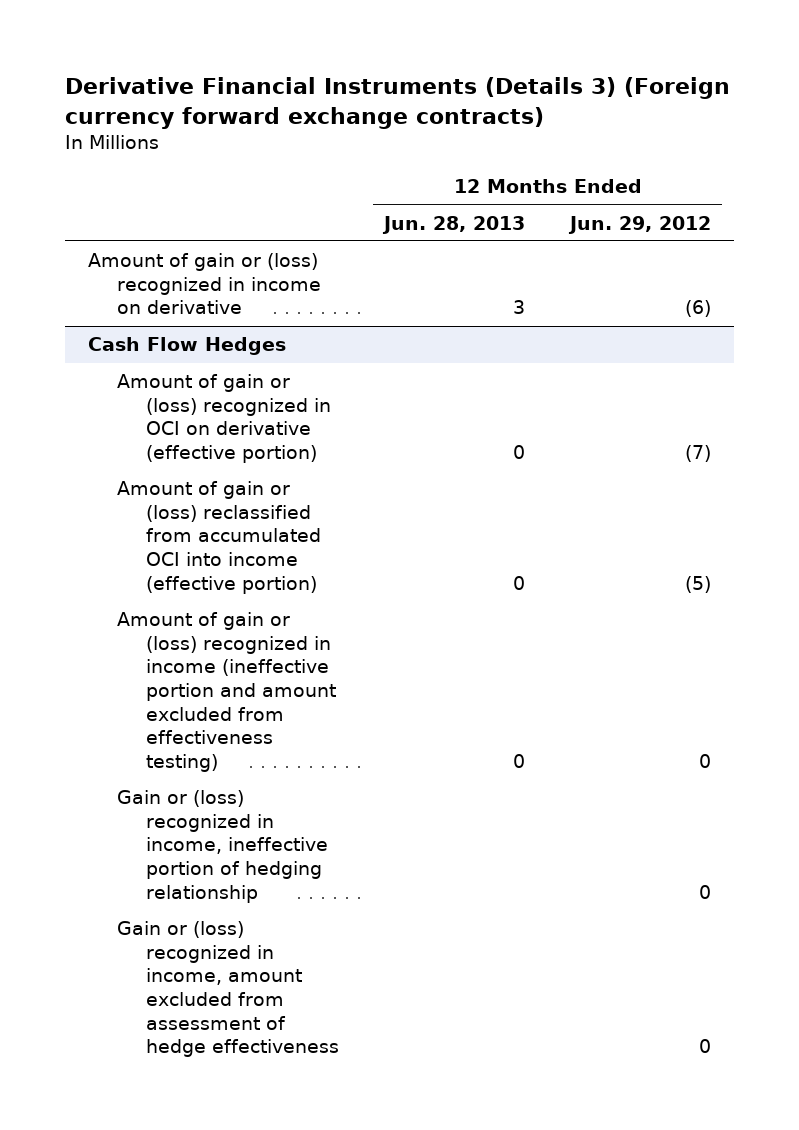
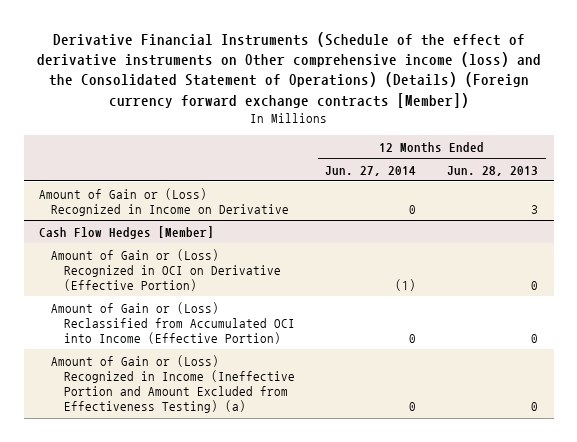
- Derivative Financial Instruments (Details 3) (Foreign currency forward exchange contracts)
+ Derivative Financial Instruments (Schedule of the effect of derivative instruments on Other comprehensive income (loss) and the Consolidated Statement of Operations) (Details) (Foreign currency forward exchange contracts [Member])
- | 12 Months Ended Jun. 28, 2013 | 12 Months Ended Jun. 29, 2012
+ | 12 Months Ended Jun. 27, 2014 | 12 Months Ended Jun. 28, 2013
- Amount of gain or (loss) recognized in income on derivative | 3 | (6)
- Cash Flow Hedges
- Amount of gain or (loss) recognized in OCI on derivative (effective portion) | 0 | (7)
- Amount of gain or (loss) reclassified from accumulated OCI into income (effective portion) | 0 | (5)
- Amount of gain or (loss) recognized in income (ineffective portion and amount excluded from effectiveness testing) | 0 | 0
- Gain or (loss) recognized in income, ineffective portion of hedging relationship | | 0
- Gain or (loss) recognized in income, amount excluded from assessment of hedge effectiveness | | 0
+ Amount of Gain or (Loss) Recognized in Income on Derivative | 0 | 3
+ Cash Flow Hedges [Member]
+ Amount of Gain or (Loss) Recognized in OCI on Derivative (Effective Portion) | (1) | 0
+ Amount of Gain or (Loss) Reclassified from Accumulated OCI into Income (Effective Portion) | 0 | 0
+ Amount of Gain or (Loss) Recognized in Income (Ineffective Portion and Amount Excluded from Effectiveness Testing) (a) | 0 | 0

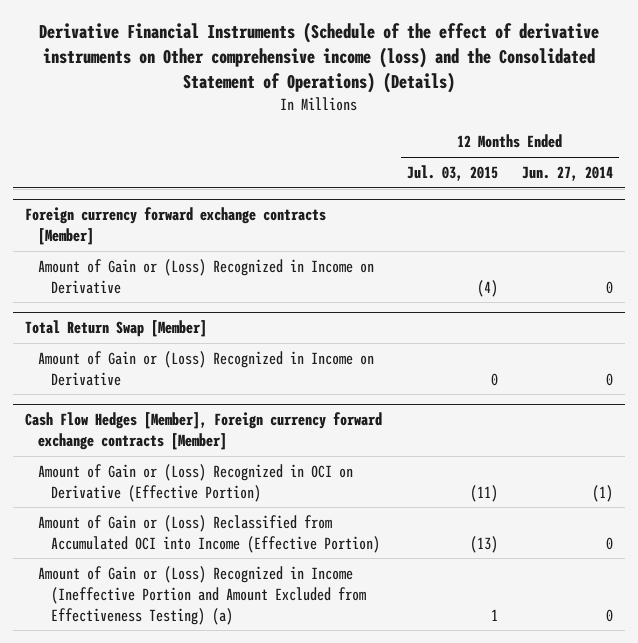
- Derivative Financial Instruments (Schedule of the effect of derivative instruments on Other comprehensive income (loss) and the Consolidated Statement of Operations) (Details) (Foreign currency forward exchange contracts [Member])
+ Derivative Financial Instruments (Schedule of the effect of derivative instruments on Other comprehensive income (loss) and the Consolidated Statement of Operations) (Details)
- | 12 Months Ended Jun. 27, 2014 | 12 Months Ended Jun. 28, 2013
+ | 12 Months Ended Jul. 03, 2015 | 12 Months Ended Jun. 27, 2014
+ Foreign currency forward exchange contracts [Member]
- Cash Flow Hedges [Member]
+ Total Return Swap [Member]
+ Amount of Gain or (Loss) Recognized in Income on Derivative | 0 | 0
+ Cash Flow Hedges [Member], Foreign currency forward exchange contracts [Member]

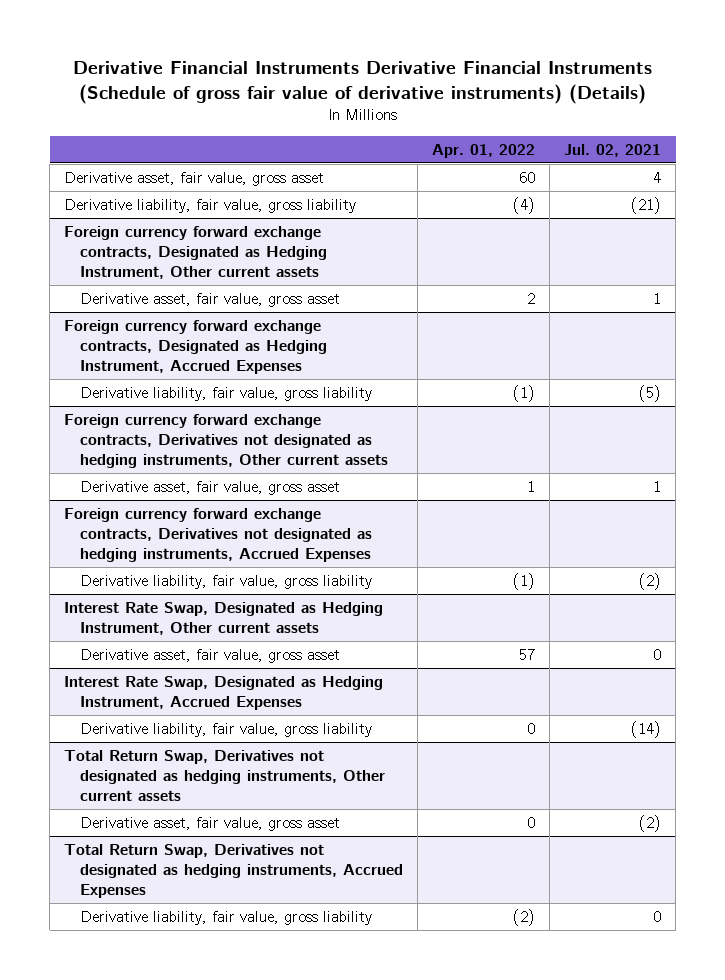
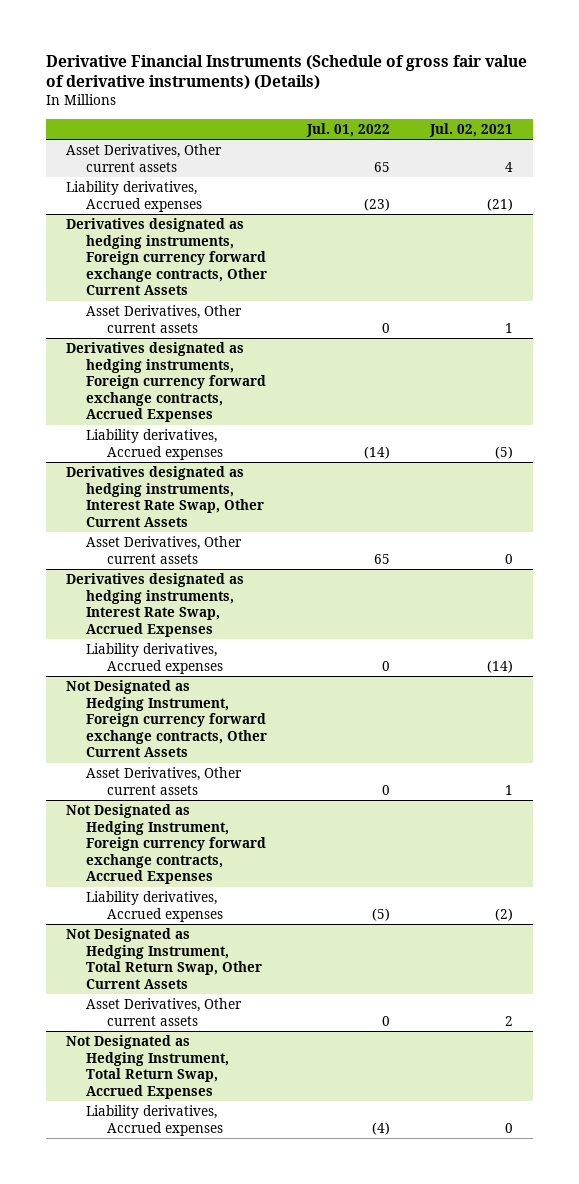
- Derivative Financial Instruments Derivative Financial Instruments (Schedule of gross fair value of derivative instruments) (Details)
+ Derivative Financial Instruments (Schedule of gross fair value of derivative instruments) (Details)
- | Apr. 01, 2022 | Jul. 02, 2021
+ | Jul. 01, 2022 | Jul. 02, 2021
- Derivative asset, fair value, gross asset | 60 | 4
- Derivative liability, fair value, gross liability | (4) | (21)
- Foreign currency forward exchange contracts, Designated as Hedging Instrument, Other current assets
- Derivative asset, fair value, gross asset | 2 | 1
- Foreign currency forward exchange contracts, Designated as Hedging Instrument, Accrued Expenses
- Derivative liability, fair value, gross liability | (1) | (5)
- Foreign currency forward exchange contracts, Derivatives not designated as hedging instruments, Other current assets
- Derivative asset, fair value, gross asset | 1 | 1
- Foreign currency forward exchange contracts, Derivatives not designated as hedging instruments, Accrued Expenses
- Derivative liability, fair value, gross liability | (1) | (2)
- Interest Rate Swap, Designated as Hedging Instrument, Other current assets
- Derivative asset, fair value, gross asset | 57 | 0
- Interest Rate Swap, Designated as Hedging Instrument, Accrued Expenses
- Derivative liability, fair value, gross liability | 0 | (14)
- Total Return Swap, Derivatives not designated as hedging instruments, Other current assets
- Derivative asset, fair value, gross asset | 0 | (2)
- Total Return Swap, Derivatives not designated as hedging instruments, Accrued Expenses
- Derivative liability, fair value, gross liability | (2) | 0
+ Asset Derivatives, Other current assets | 65 | 4
+ Liability derivatives, Accrued expenses | (23) | (21)
+ Derivatives designated as hedging instruments, Foreign currency forward exchange contracts, Other Current Assets
+ Asset Derivatives, Other current assets | 0 | 1
+ Derivatives designated as hedging instruments, Foreign currency forward exchange contracts, Accrued Expenses
+ Liability derivatives, Accrued expenses | (14) | (5)
+ Derivatives designated as hedging instruments, Interest Rate Swap, Other Current Assets
+ Asset Derivatives, Other current assets | 65 | 0
+ Derivatives designated as hedging instruments, Interest Rate Swap, Accrued Expenses
+ Liability derivatives, Accrued expenses | 0 | (14)
+ Not Designated as Hedging Instrument, Foreign currency forward exchange contracts, Other Current Assets
+ Asset Derivatives, Other current assets | 0 | 1
+ Not Designated as Hedging Instrument, Foreign currency forward exchange contracts, Accrued Expenses
+ Liability derivatives, Accrued expenses | (5) | (2)
+ Not Designated as Hedging Instrument, Total Return Swap, Other Current Assets
+ Asset Derivatives, Other current assets | 0 | 2
+ Not Designated as Hedging Instrument, Total Return Swap, Accrued Expenses
+ Liability derivatives, Accrued expenses | (4) | 0

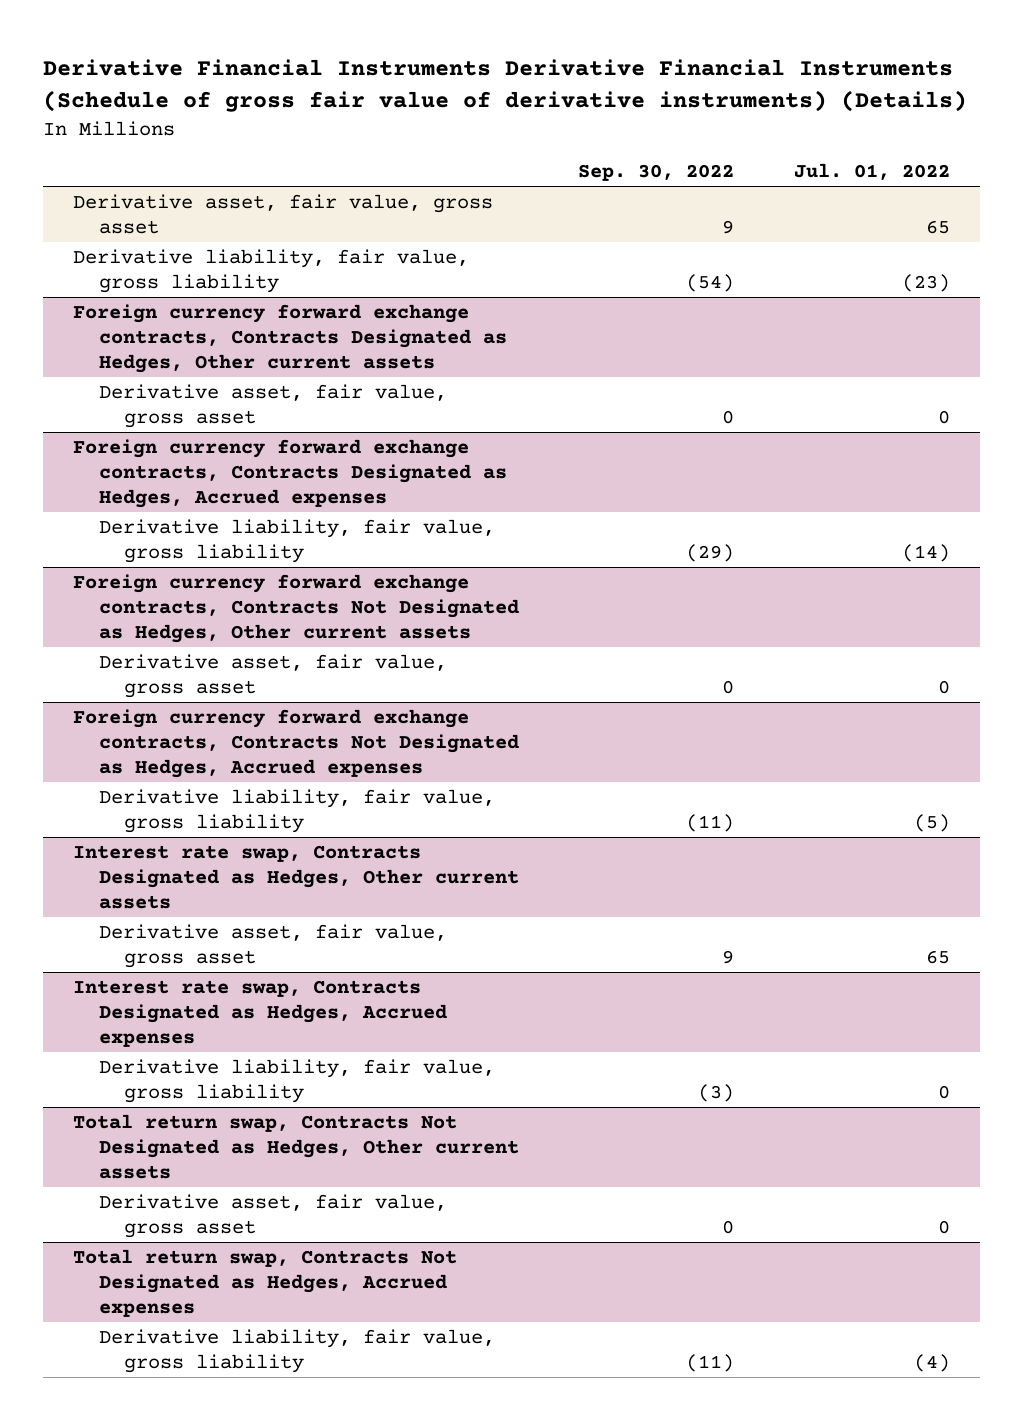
- Derivative Financial Instruments (Schedule of gross fair value of derivative instruments) (Details)
+ Derivative Financial Instruments Derivative Financial Instruments (Schedule of gross fair value of derivative instruments) (Details)
- | Jul. 01, 2022 | Jul. 02, 2021
+ | Sep. 30, 2022 | Jul. 01, 2022
- Asset Derivatives, Other current assets | 65 | 4
- Liability derivatives, Accrued expenses | (23) | (21)
- Derivatives designated as hedging instruments, Foreign currency forward exchange contracts, Other Current Assets
- Asset Derivatives, Other current assets | 0 | 1
- Derivatives designated as hedging instruments, Foreign currency forward exchange contracts, Accrued Expenses
- Liability derivatives, Accrued expenses | (14) | (5)
- Derivatives designated as hedging instruments, Interest Rate Swap, Other Current Assets
- Asset Derivatives, Other current assets | 65 | 0
- Derivatives designated as hedging instruments, Interest Rate Swap, Accrued Expenses
- Liability derivatives, Accrued expenses | 0 | (14)
- Not Designated as Hedging Instrument, Foreign currency forward exchange contracts, Other Current Assets
- Asset Derivatives, Other current assets | 0 | 1
- Not Designated as Hedging Instrument, Foreign currency forward exchange contracts, Accrued Expenses
- Liability derivatives, Accrued expenses | (5) | (2)
- Not Designated as Hedging Instrument, Total Return Swap, Other Current Assets
- Asset Derivatives, Other current assets | 0 | 2
- Not Designated as Hedging Instrument, Total Return Swap, Accrued Expenses
- Liability derivatives, Accrued expenses | (4) | 0
+ Derivative asset, fair value, gross asset | 9 | 65
+ Derivative liability, fair value, gross liability | (54) | (23)
+ Foreign currency forward exchange contracts, Contracts Designated as Hedges, Other current assets
+ Derivative asset, fair value, gross asset | 0 | 0
+ Foreign currency forward exchange contracts, Contracts Designated as Hedges, Accrued expenses
+ Derivative liability, fair value, gross liability | (29) | (14)
+ Foreign currency forward exchange contracts, Contracts Not Designated as Hedges, Other current assets
+ Derivative asset, fair value, gross asset | 0 | 0
+ Foreign currency forward exchange contracts, Contracts Not Designated as Hedges, Accrued expenses
+ Derivative liability, fair value, gross liability | (11) | (5)
+ Interest rate swap, Contracts Designated as Hedges, Other current assets
+ Derivative asset, fair value, gross asset | 9 | 65
+ Interest rate swap, Contracts Designated as Hedges, Accrued expenses
+ Derivative liability, fair value, gross liability | (3) | 0
+ Total return swap, Contracts Not Designated as Hedges, Other current assets
+ Derivative asset, fair value, gross asset | 0 | 0
+ Total return swap, Contracts Not Designated as Hedges, Accrued expenses
+ Derivative liability, fair value, gross liability | (11) | (4)

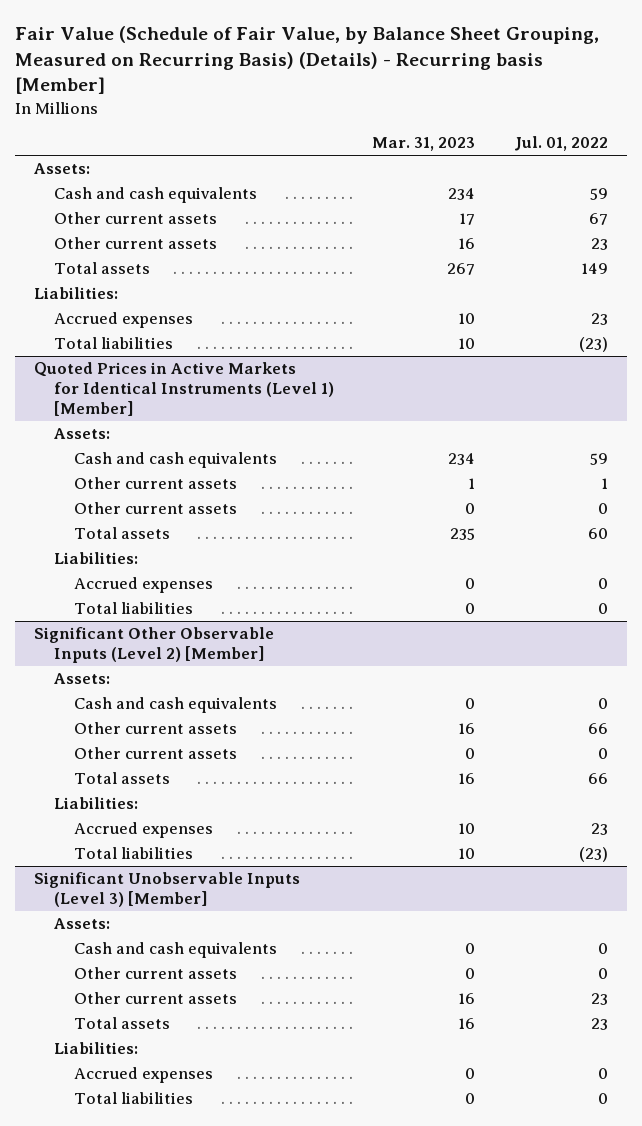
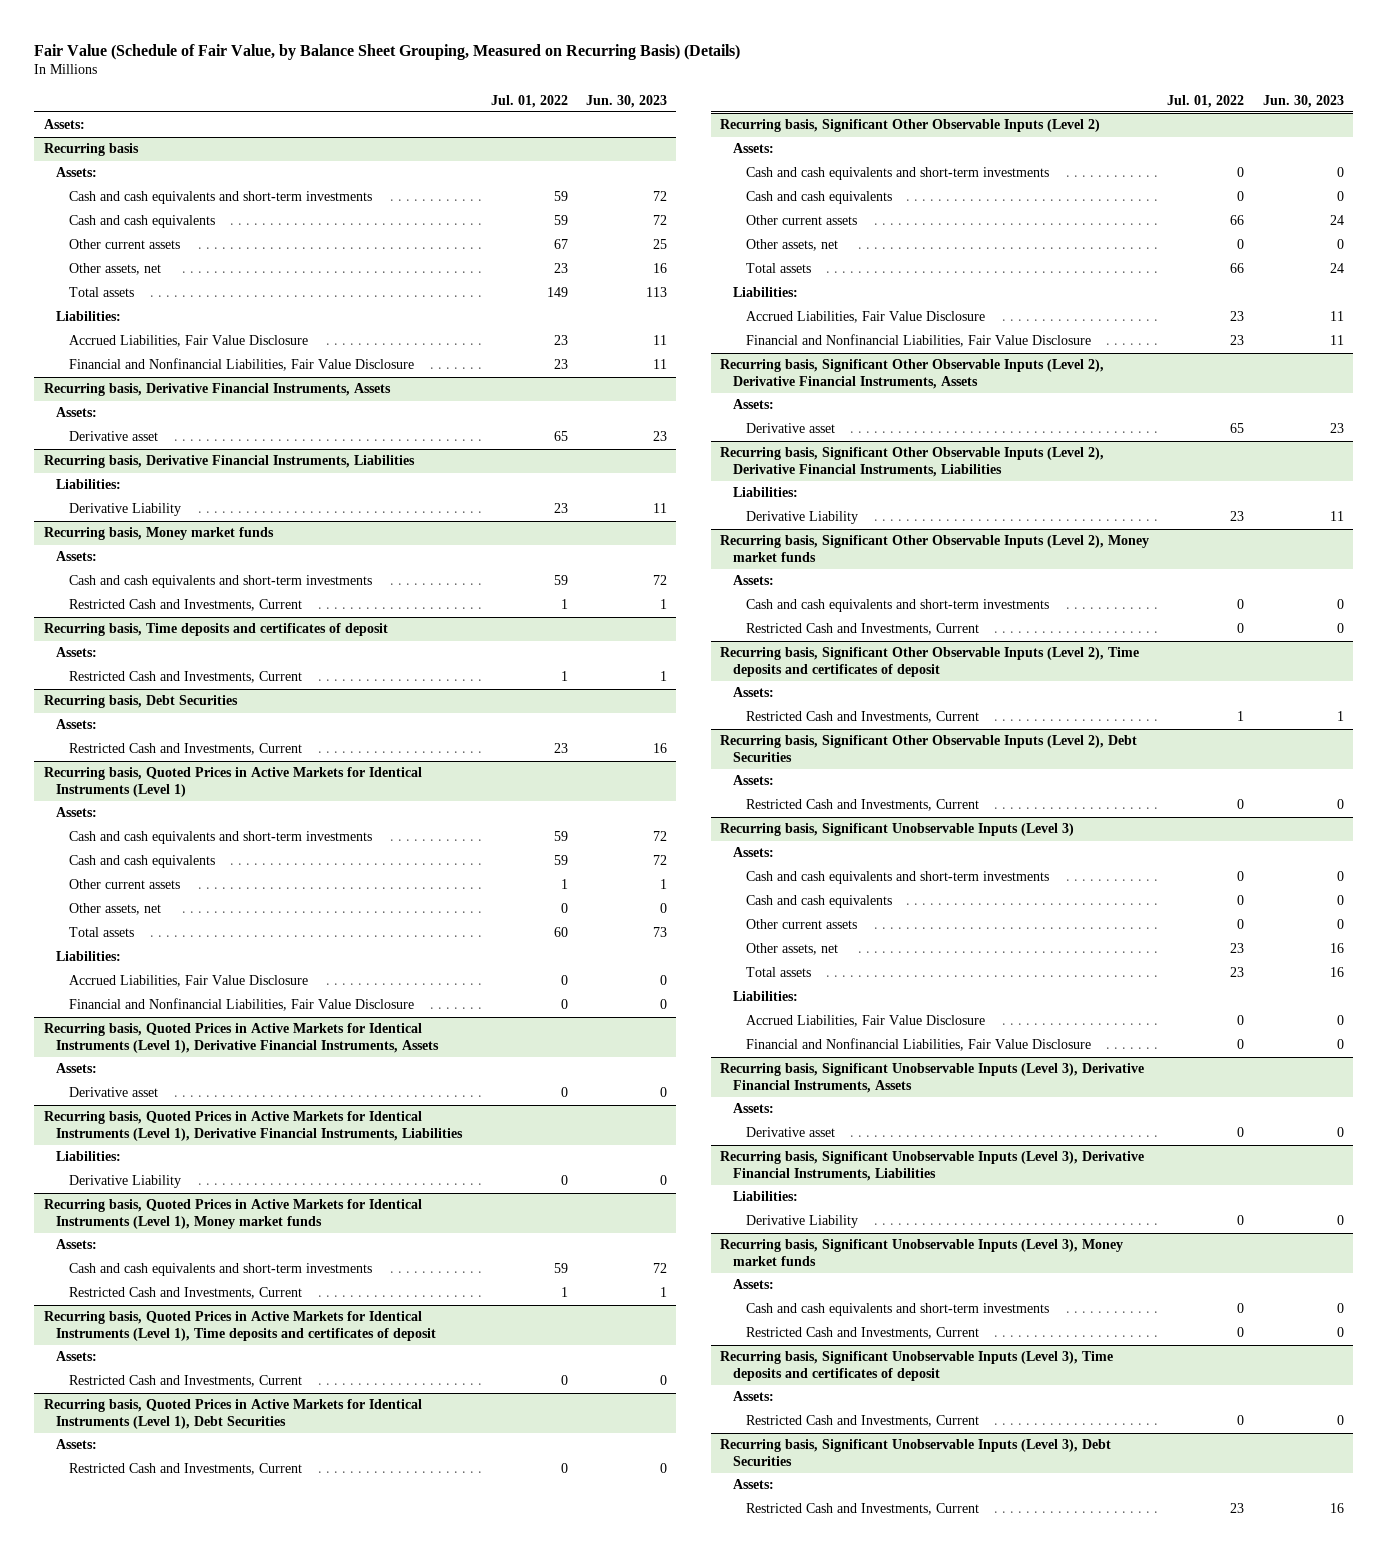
- Fair Value (Schedule of Fair Value, by Balance Sheet Grouping, Measured on Recurring Basis) (Details) - Recurring basis [Member]
+ Fair Value (Schedule of Fair Value, by Balance Sheet Grouping, Measured on Recurring Basis) (Details)
- | Mar. 31, 2023 | Jul. 01, 2022
+ | Jul. 01, 2022 | Jun. 30, 2023
+ Recurring basis
+ Assets:
+ Cash and cash equivalents and short-term investments | 59 | 72
- Other current assets | 16 | 23
+ Other assets, net | 23 | 16
- Accrued expenses | 10 | 23
- Total liabilities | 10 | (23)
- Quoted Prices in Active Markets for Identical Instruments (Level 1) [Member]
+ Accrued Liabilities, Fair Value Disclosure | 23 | 11
+ Financial and Nonfinancial Liabilities, Fair Value Disclosure | 23 | 11
+ Recurring basis, Derivative Financial Instruments, Assets
+ Derivative asset | 65 | 23
+ Recurring basis, Derivative Financial Instruments, Liabilities
+ Liabilities:
+ Derivative Liability | 23 | 11
+ Recurring basis, Money market funds
+ Assets:
+ Cash and cash equivalents and short-term investments | 59 | 72
+ Restricted Cash and Investments, Current | 1 | 1
+ Recurring basis, Time deposits and certificates of deposit
+ Assets:
+ Restricted Cash and Investments, Current | 1 | 1
+ Recurring basis, Debt Securities
+ Assets:
+ Restricted Cash and Investments, Current | 23 | 16
+ Recurring basis, Quoted Prices in Active Markets for Identical Instruments (Level 1)
+ Assets:
+ Cash and cash equivalents and short-term investments | 59 | 72
- Other current assets | 0 | 0
+ Other assets, net | 0 | 0
- Accrued expenses | 0 | 0
- Total liabilities | 0 | 0
- Significant Other Observable Inputs (Level 2) [Member]
+ Accrued Liabilities, Fair Value Disclosure | 0 | 0
+ Financial and Nonfinancial Liabilities, Fair Value Disclosure | 0 | 0
+ Recurring basis, Quoted Prices in Active Markets for Identical Instruments (Level 1), Derivative Financial Instruments, Assets
+ Derivative asset | 0 | 0
+ Recurring basis, Quoted Prices in Active Markets for Identical Instruments (Level 1), Derivative Financial Instruments, Liabilities
+ Liabilities:
+ Derivative Liability | 0 | 0
+ Recurring basis, Quoted Prices in Active Markets for Identical Instruments (Level 1), Money market funds
+ Assets:
+ Cash and cash equivalents and short-term investments | 59 | 72
+ Restricted Cash and Investments, Current | 1 | 1
+ Recurring basis, Quoted Prices in Active Markets for Identical Instruments (Level 1), Time deposits and certificates of deposit
+ Assets:
+ Restricted Cash and Investments, Current | 0 | 0
+ Recurring basis, Quoted Prices in Active Markets for Identical Instruments (Level 1), Debt Securities
+ Assets:
+ Restricted Cash and Investments, Current | 0 | 0
+ Recurring basis, Significant Other Observable Inputs (Level 2)
+ Assets:
+ Cash and cash equivalents and short-term investments | 0 | 0
- Other current assets | 0 | 0
+ Other assets, net | 0 | 0
- Accrued expenses | 10 | 23
- Total liabilities | 10 | (23)
- Significant Unobservable Inputs (Level 3) [Member]
+ Accrued Liabilities, Fair Value Disclosure | 23 | 11
+ Financial and Nonfinancial Liabilities, Fair Value Disclosure | 23 | 11
+ Recurring basis, Significant Other Observable Inputs (Level 2), Derivative Financial Instruments, Assets
+ Derivative asset | 65 | 23
+ Recurring basis, Significant Other Observable Inputs (Level 2), Derivative Financial Instruments, Liabilities
+ Liabilities:
+ Derivative Liability | 23 | 11
+ Recurring basis, Significant Other Observable Inputs (Level 2), Money market funds
+ Assets:
+ Cash and cash equivalents and short-term investments | 0 | 0
+ Restricted Cash and Investments, Current | 0 | 0
+ Recurring basis, Significant Other Observable Inputs (Level 2), Time deposits and certificates of deposit
+ Assets:
+ Restricted Cash and Investments, Current | 1 | 1
+ Recurring basis, Significant Other Observable Inputs (Level 2), Debt Securities
+ Assets:
+ Restricted Cash and Investments, Current | 0 | 0
+ Recurring basis, Significant Unobservable Inputs (Level 3)
+ Assets:
+ Cash and cash equivalents and short-term investments | 0 | 0
- Other current assets | 16 | 23
+ Other assets, net | 23 | 16
- Accrued expenses | 0 | 0
- Total liabilities | 0 | 0
+ Accrued Liabilities, Fair Value Disclosure | 0 | 0
+ Financial and Nonfinancial Liabilities, Fair Value Disclosure | 0 | 0
+ Recurring basis, Significant Unobservable Inputs (Level 3), Derivative Financial Instruments, Assets
+ Assets:
+ Derivative asset | 0 | 0
+ Recurring basis, Significant Unobservable Inputs (Level 3), Derivative Financial Instruments, Liabilities
+ Liabilities:
+ Derivative Liability | 0 | 0
+ Recurring basis, Significant Unobservable Inputs (Level 3), Money market funds
+ Assets:
+ Cash and cash equivalents and short-term investments | 0 | 0
+ Restricted Cash and Investments, Current | 0 | 0
+ Recurring basis, Significant Unobservable Inputs (Level 3), Time deposits and certificates of deposit
+ Assets:
+ Restricted Cash and Investments, Current | 0 | 0
+ Recurring basis, Significant Unobservable Inputs (Level 3), Debt Securities
+ Assets:
+ Restricted Cash and Investments, Current | 23 | 16

